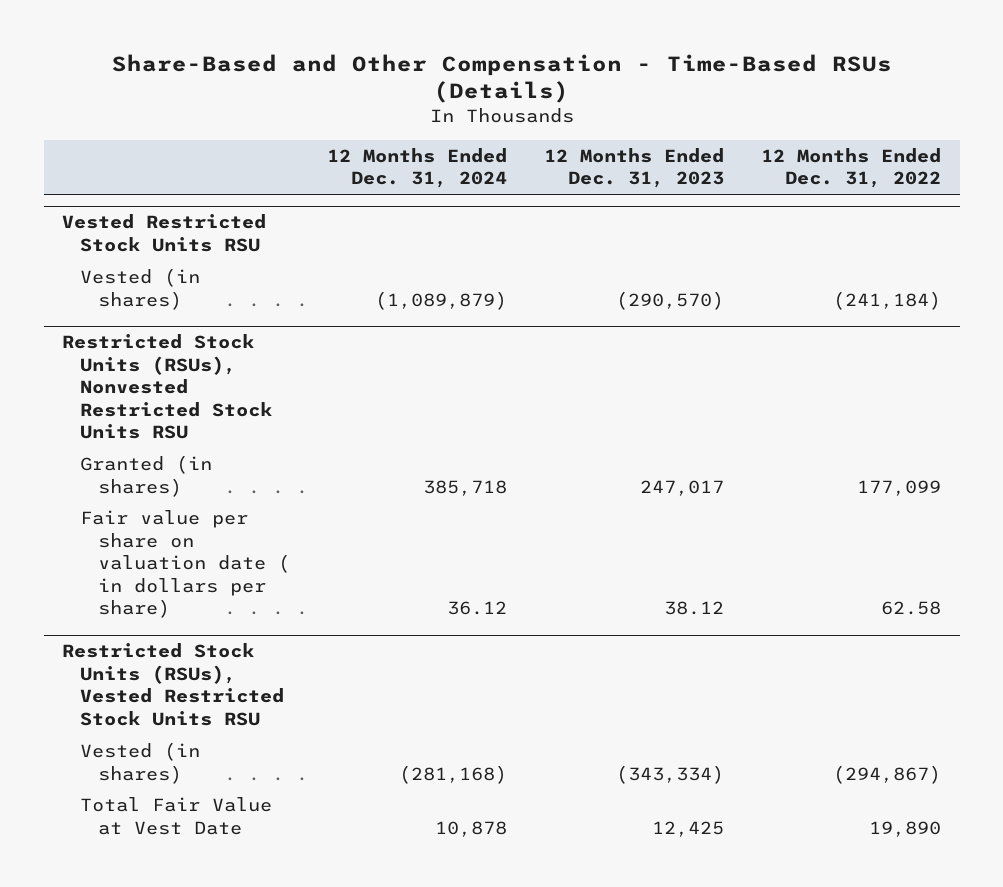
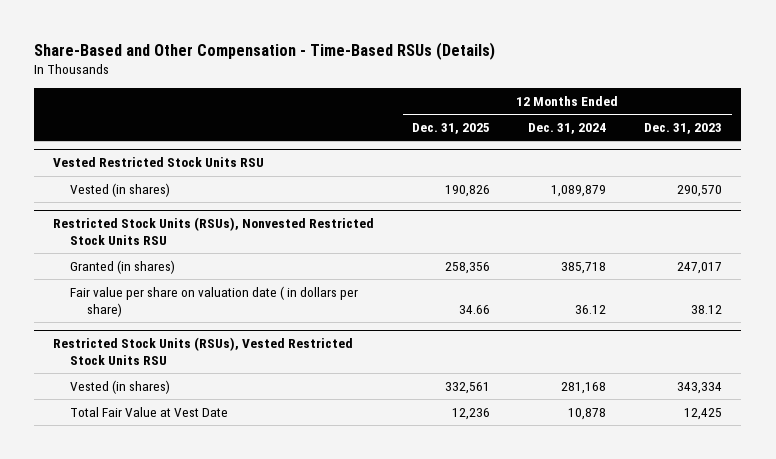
- | 12 Months Ended Dec. 31, 2024 | 12 Months Ended Dec. 31, 2023 | 12 Months Ended Dec. 31, 2022
+ | 12 Months Ended Dec. 31, 2025 | 12 Months Ended Dec. 31, 2024 | 12 Months Ended Dec. 31, 2023
@ Vested Restricted Stock Units RSU
- Vested (in shares) | (1,089,879) | (290,570) | (241,184)
+ Vested (in shares) | 190,826 | 1,089,879 | 290,570
@ Restricted Stock Units (RSUs), Vested Restricted Stock Units RSU
- Vested (in shares) | (281,168) | (343,334) | (294,867)
+ Vested (in shares) | 332,561 | 281,168 | 343,334

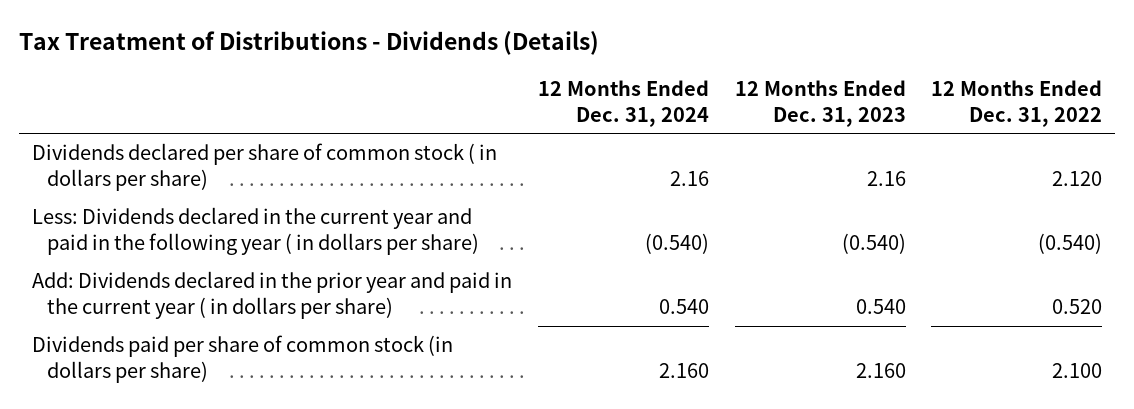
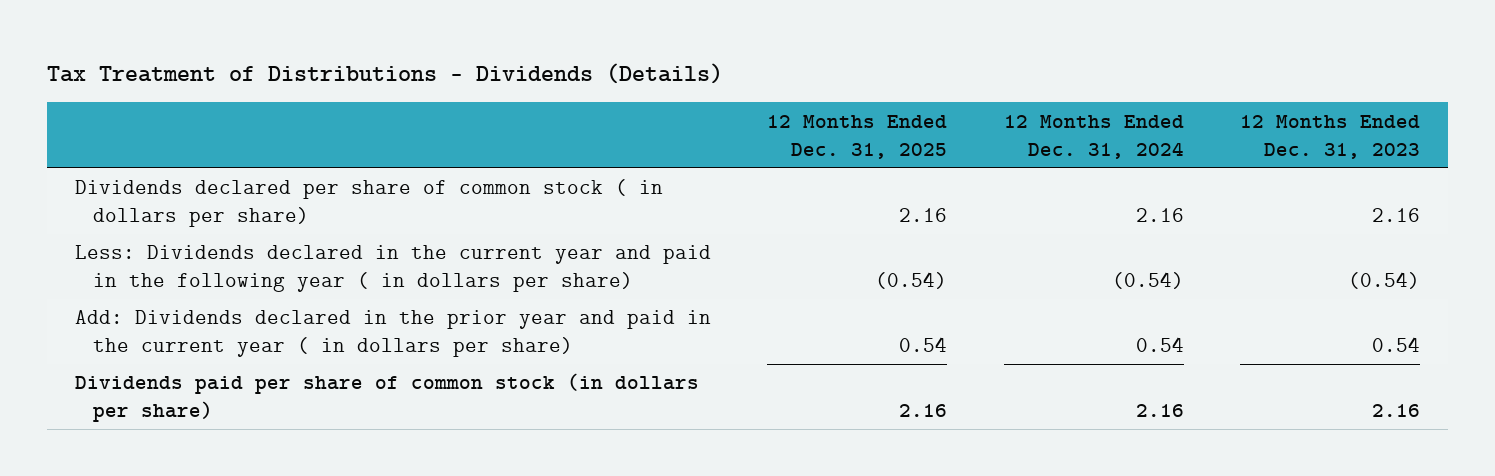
- | 12 Months Ended Dec. 31, 2024 | 12 Months Ended Dec. 31, 2023 | 12 Months Ended Dec. 31, 2022
+ | 12 Months Ended Dec. 31, 2025 | 12 Months Ended Dec. 31, 2024 | 12 Months Ended Dec. 31, 2023
- Less: Dividends declared in the current year and paid in the following year ( in dollars per share) | (0.540) | (0.540) | (0.540)
- Add: Dividends declared in the prior year and paid in the current year ( in dollars per share) | 0.540 | 0.540 | 0.520
- Dividends paid per share of common stock (in dollars per share) | 2.160 | 2.160 | 2.100
+ Less: Dividends declared in the current year and paid in the following year ( in dollars per share) | (0.54) | (0.54) | (0.54)
+ Add: Dividends declared in the prior year and paid in the current year ( in dollars per share) | 0.54 | 0.54 | 0.54
+ Dividends paid per share of common stock (in dollars per share) | 2.16 | 2.16 | 2.16

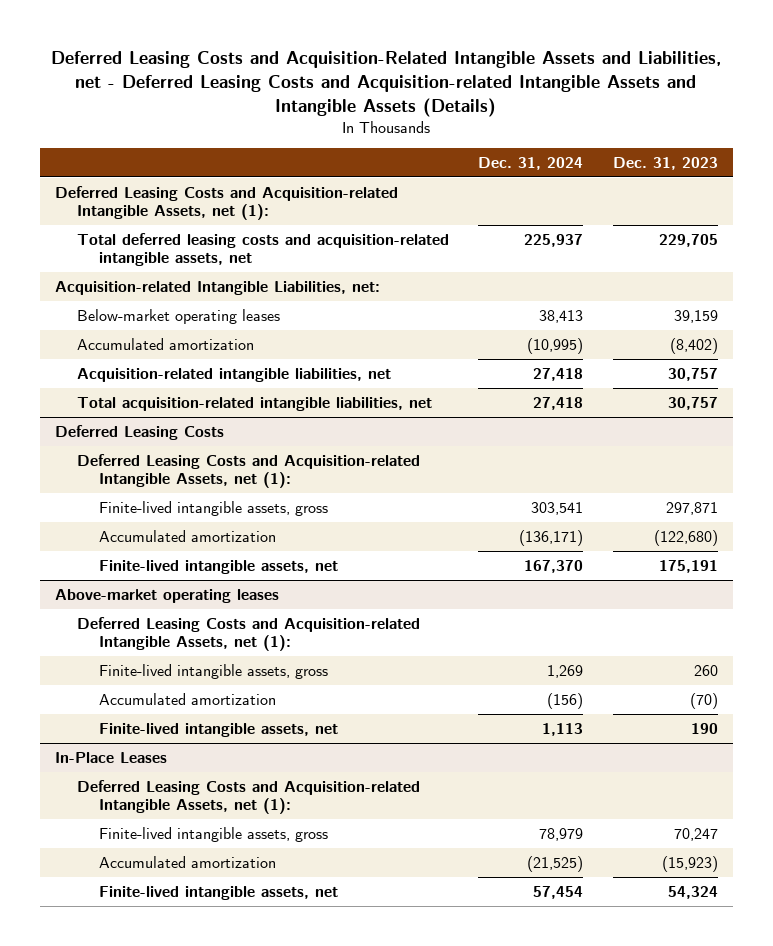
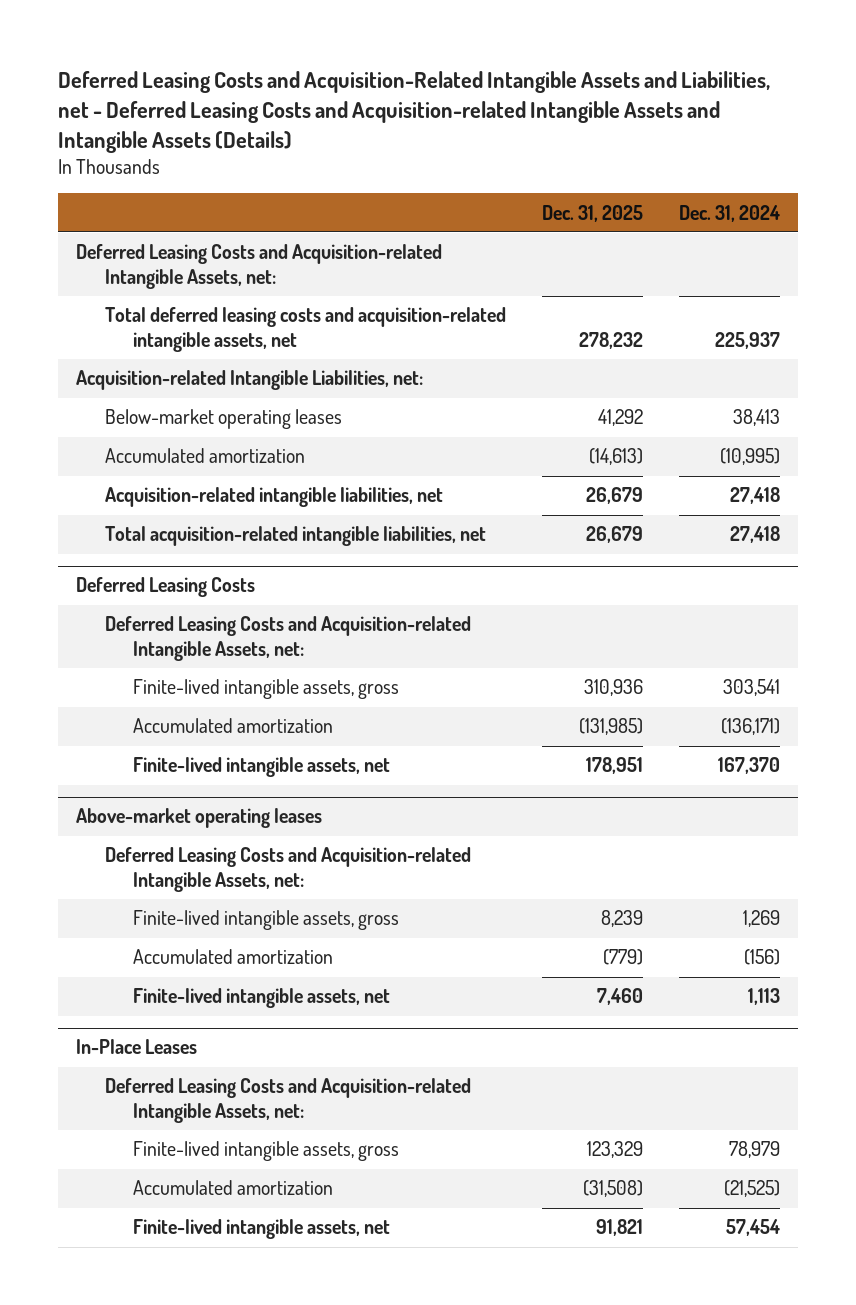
- | Dec. 31, 2024 | Dec. 31, 2023
+ | Dec. 31, 2025 | Dec. 31, 2024
- Deferred Leasing Costs and Acquisition-related Intangible Assets, net (1):
+ Deferred Leasing Costs and Acquisition-related Intangible Assets, net:
@ Deferred Leasing Costs
- Deferred Leasing Costs and Acquisition-related Intangible Assets, net (1):
+ Deferred Leasing Costs and Acquisition-related Intangible Assets, net:
@ Above-market operating leases
- Deferred Leasing Costs and Acquisition-related Intangible Assets, net (1):
+ Deferred Leasing Costs and Acquisition-related Intangible Assets, net:
@ In-Place Leases
- Deferred Leasing Costs and Acquisition-related Intangible Assets, net (1):
+ Deferred Leasing Costs and Acquisition-related Intangible Assets, net:

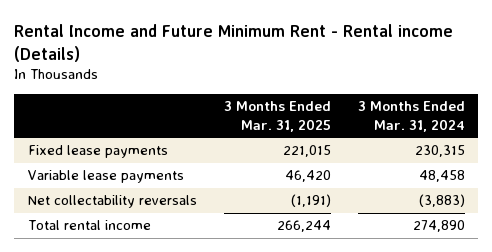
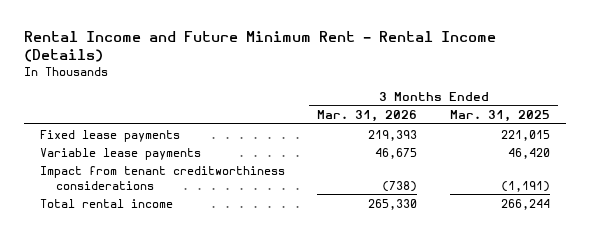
- Rental Income and Future Minimum Rent - Rental income (Details)
+ Rental Income and Future Minimum Rent - Rental Income (Details)
- | 3 Months Ended Mar. 31, 2025 | 3 Months Ended Mar. 31, 2024
+ | 3 Months Ended Mar. 31, 2026 | 3 Months Ended Mar. 31, 2025
- Net collectability reversals | (1,191) | (3,883)
+ Impact from tenant creditworthiness considerations | (738) | (1,191)

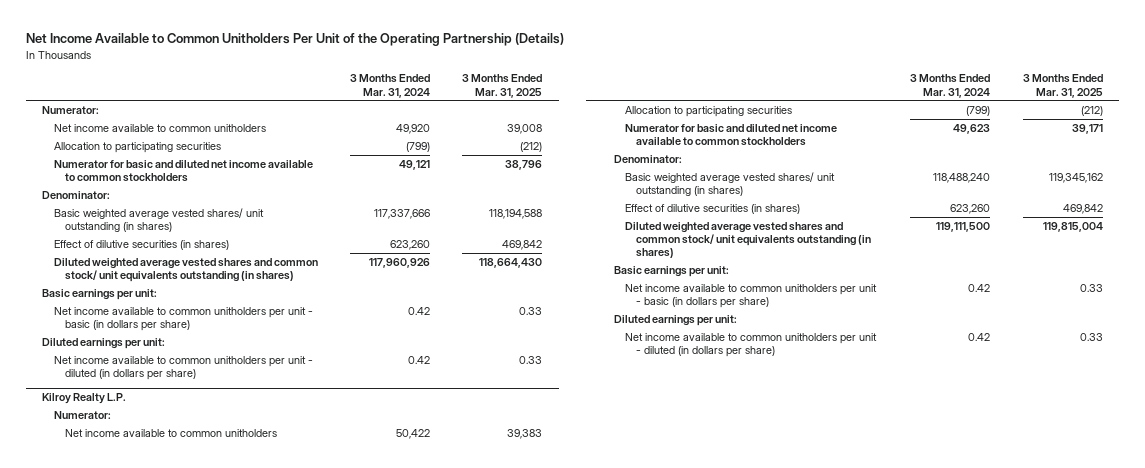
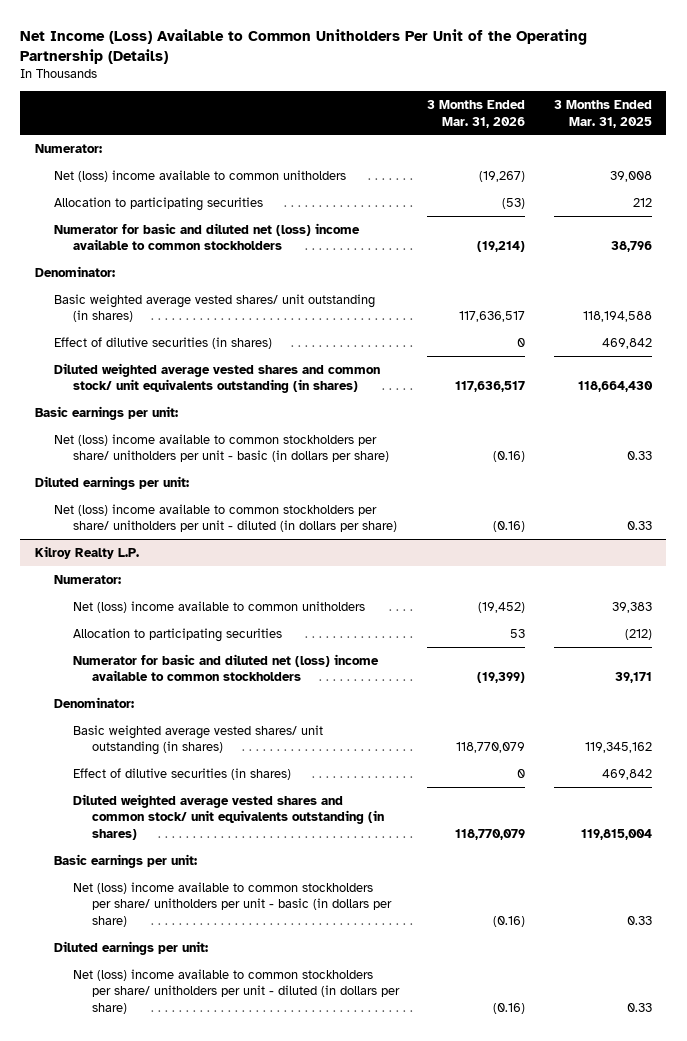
- Net Income Available to Common Unitholders Per Unit of the Operating Partnership (Details)
+ Net Income (Loss) Available to Common Unitholders Per Unit of the Operating Partnership (Details)
- | 3 Months Ended Mar. 31, 2024 | 3 Months Ended Mar. 31, 2025
+ | 3 Months Ended Mar. 31, 2026 | 3 Months Ended Mar. 31, 2025
- Net income available to common unitholders | 49,920 | 39,008
- Allocation to participating securities | (799) | (212)
- Numerator for basic and diluted net income available to common stockholders | 49,121 | 38,796
+ Net (loss) income available to common unitholders | (19,267) | 39,008
+ Allocation to participating securities | (53) | 212
+ Numerator for basic and diluted net (loss) income available to common stockholders | (19,214) | 38,796
- Net income available to common unitholders per unit - basic (in dollars per share) | 0.42 | 0.33
+ Net (loss) income available to common stockholders per share/ unitholders per unit - basic (in dollars per share) | (0.16) | 0.33
- Net income available to common unitholders per unit - diluted (in dollars per share) | 0.42 | 0.33
+ Net (loss) income available to common stockholders per share/ unitholders per unit - diluted (in dollars per share) | (0.16) | 0.33
@ Kilroy Realty L.P.
- Net income available to common unitholders | 50,422 | 39,383
+ Net (loss) income available to common unitholders | (19,452) | 39,383
- Numerator for basic and diluted net income available to common stockholders | 49,623 | 39,171
+ Numerator for basic and diluted net (loss) income available to common stockholders | (19,399) | 39,171
- Net income available to common unitholders per unit - basic (in dollars per share) | 0.42 | 0.33
+ Net (loss) income available to common stockholders per share/ unitholders per unit - basic (in dollars per share) | (0.16) | 0.33
- Net income available to common unitholders per unit - diluted (in dollars per share) | 0.42 | 0.33
+ Net (loss) income available to common stockholders per share/ unitholders per unit - diluted (in dollars per share) | (0.16) | 0.33

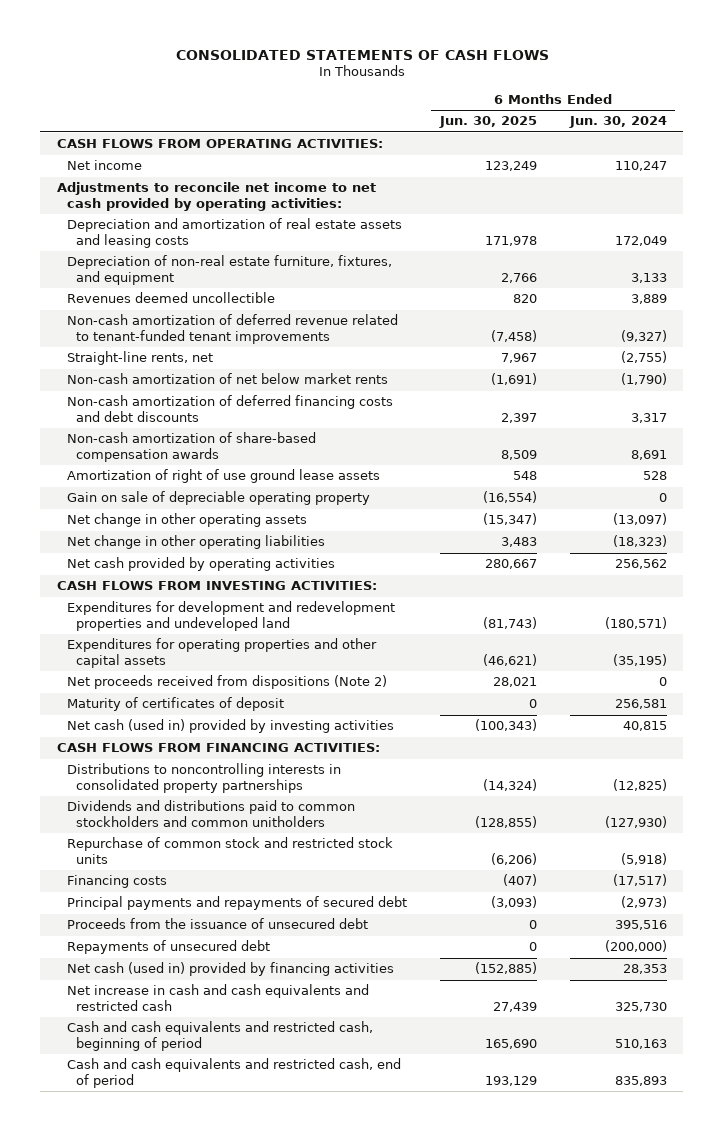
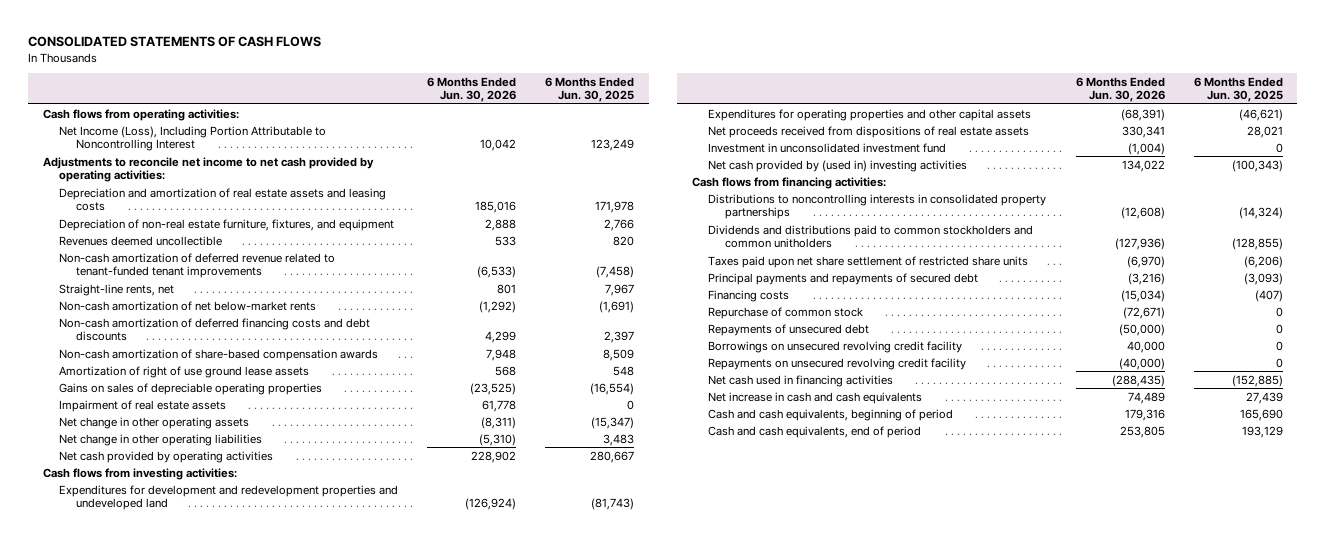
- | 6 Months Ended Jun. 30, 2025 | 6 Months Ended Jun. 30, 2024
+ | 6 Months Ended Jun. 30, 2026 | 6 Months Ended Jun. 30, 2025
- CASH FLOWS FROM OPERATING ACTIVITIES:
- Net income | 123,249 | 110,247
+ Cash flows from operating activities:
+ Net Income (Loss), Including Portion Attributable to Noncontrolling Interest | 10,042 | 123,249
- Non-cash amortization of net below market rents | (1,691) | (1,790)
+ Non-cash amortization of net below-market rents | (1,292) | (1,691)
- Gain on sale of depreciable operating property | (16,554) | 0
+ Gains on sales of depreciable operating properties | (23,525) | (16,554)
+ Impairment of real estate assets | 61,778 | 0
- CASH FLOWS FROM INVESTING ACTIVITIES:
+ Cash flows from investing activities:
- Net proceeds received from dispositions (Note 2) | 28,021 | 0
- Maturity of certificates of deposit | 0 | 256,581
- Net cash (used in) provided by investing activities | (100,343) | 40,815
- CASH FLOWS FROM FINANCING ACTIVITIES:
+ Net proceeds received from dispositions of real estate assets | 330,341 | 28,021
+ Investment in unconsolidated investment fund | (1,004) | 0
+ Net cash provided by (used in) investing activities | 134,022 | (100,343)
+ Cash flows from financing activities:
- Repurchase of common stock and restricted stock units | (6,206) | (5,918)
+ Taxes paid upon net share settlement of restricted share units | (6,970) | (6,206)
- Proceeds from the issuance of unsecured debt | 0 | 395,516
moved down: Financing costs | (15,034) | (407)
+ Repurchase of common stock | (72,671) | 0
- Net cash (used in) provided by financing activities | (152,885) | 28,353
- Net increase in cash and cash equivalents and restricted cash | 27,439 | 325,730
- Cash and cash equivalents and restricted cash, beginning of period | 165,690 | 510,163
- Cash and cash equivalents and restricted cash, end of period | 193,129 | 835,893
+ Borrowings on unsecured revolving credit facility | 40,000 | 0
+ Repayments on unsecured revolving credit facility | (40,000) | 0
+ Net cash used in financing activities | (288,435) | (152,885)
+ Net increase in cash and cash equivalents | 74,489 | 27,439
+ Cash and cash equivalents, beginning of period | 179,316 | 165,690
+ Cash and cash equivalents, end of period | 253,805 | 193,129

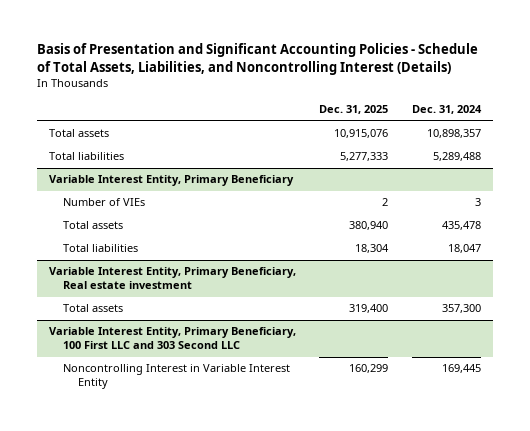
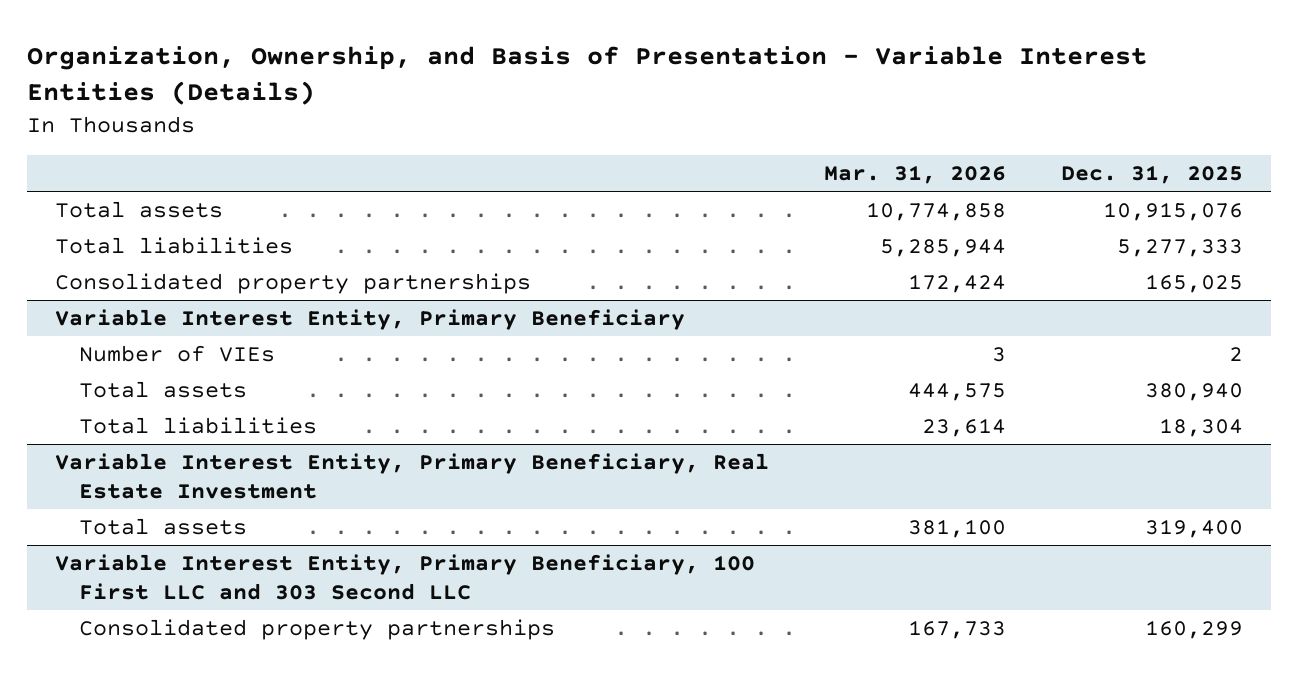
- Basis of Presentation and Significant Accounting Policies - Schedule of Total Assets, Liabilities, and Noncontrolling Interest (Details)
+ Organization, Ownership, and Basis of Presentation - Variable Interest Entities (Details)
- | Dec. 31, 2025 | Dec. 31, 2024
+ | Mar. 31, 2026 | Dec. 31, 2025
+ Consolidated property partnerships | 172,424 | 165,025
- Variable Interest Entity, Primary Beneficiary, Real estate investment
+ Variable Interest Entity, Primary Beneficiary, Real Estate Investment
@ Variable Interest Entity, Primary Beneficiary, 100 First LLC and 303 Second LLC
- Noncontrolling Interest in Variable Interest Entity | 160,299 | 169,445
+ Consolidated property partnerships | 167,733 | 160,299

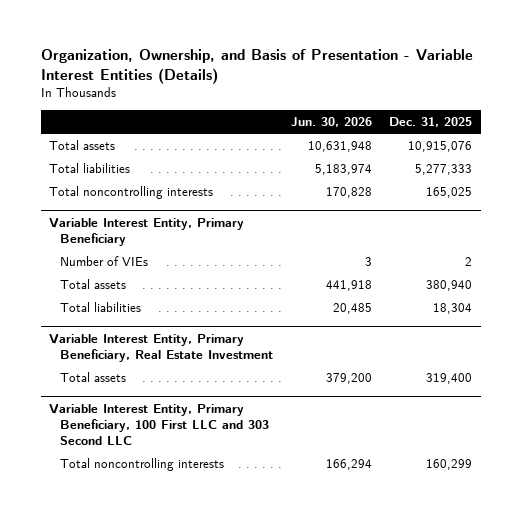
- | Mar. 31, 2026 | Dec. 31, 2025
+ | Jun. 30, 2026 | Dec. 31, 2025
- Consolidated property partnerships | 172,424 | 165,025
+ Total noncontrolling interests | 170,828 | 165,025
@ Variable Interest Entity, Primary Beneficiary, 100 First LLC and 303 Second LLC
- Consolidated property partnerships | 167,733 | 160,299
+ Total noncontrolling interests | 166,294 | 160,299

